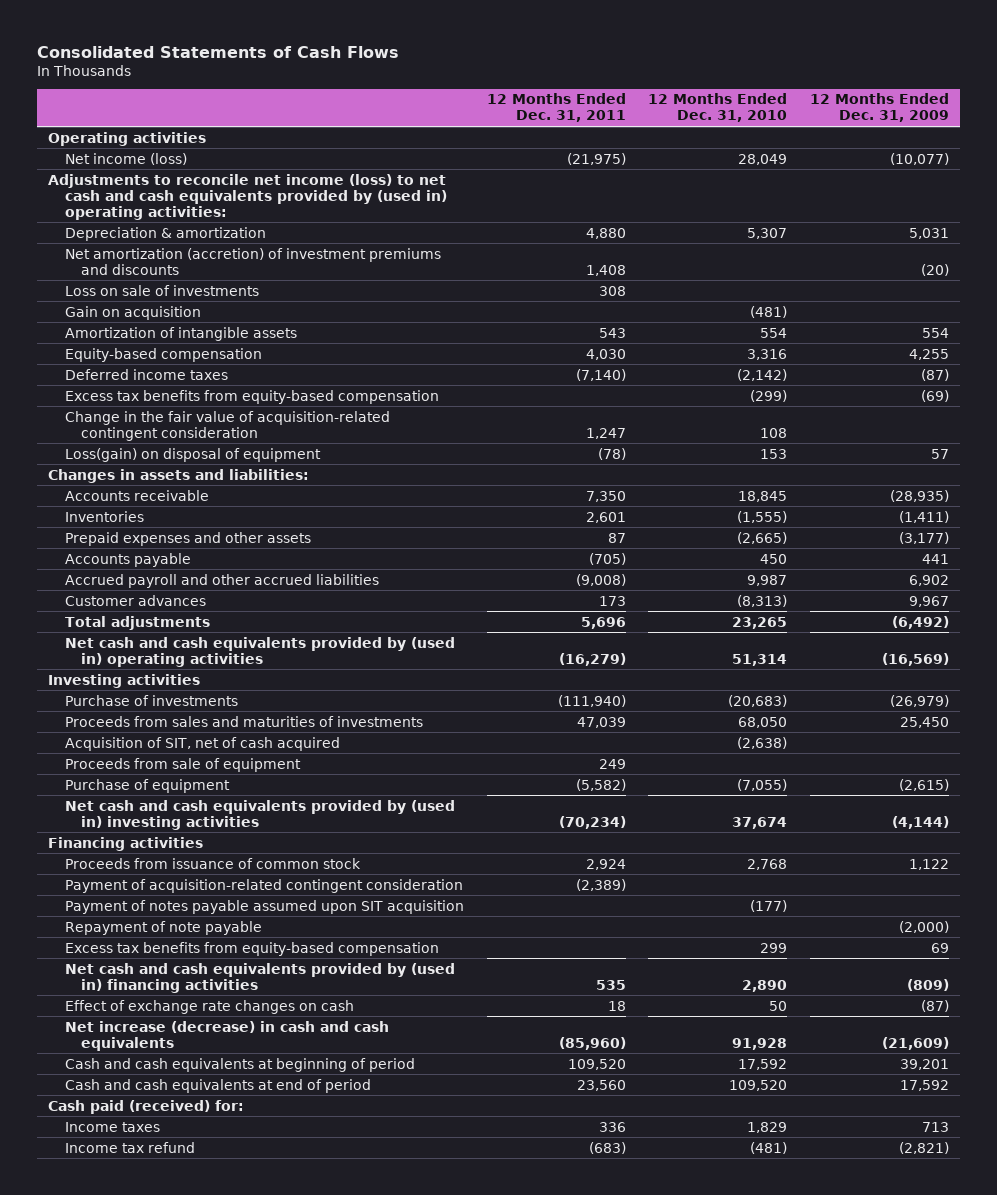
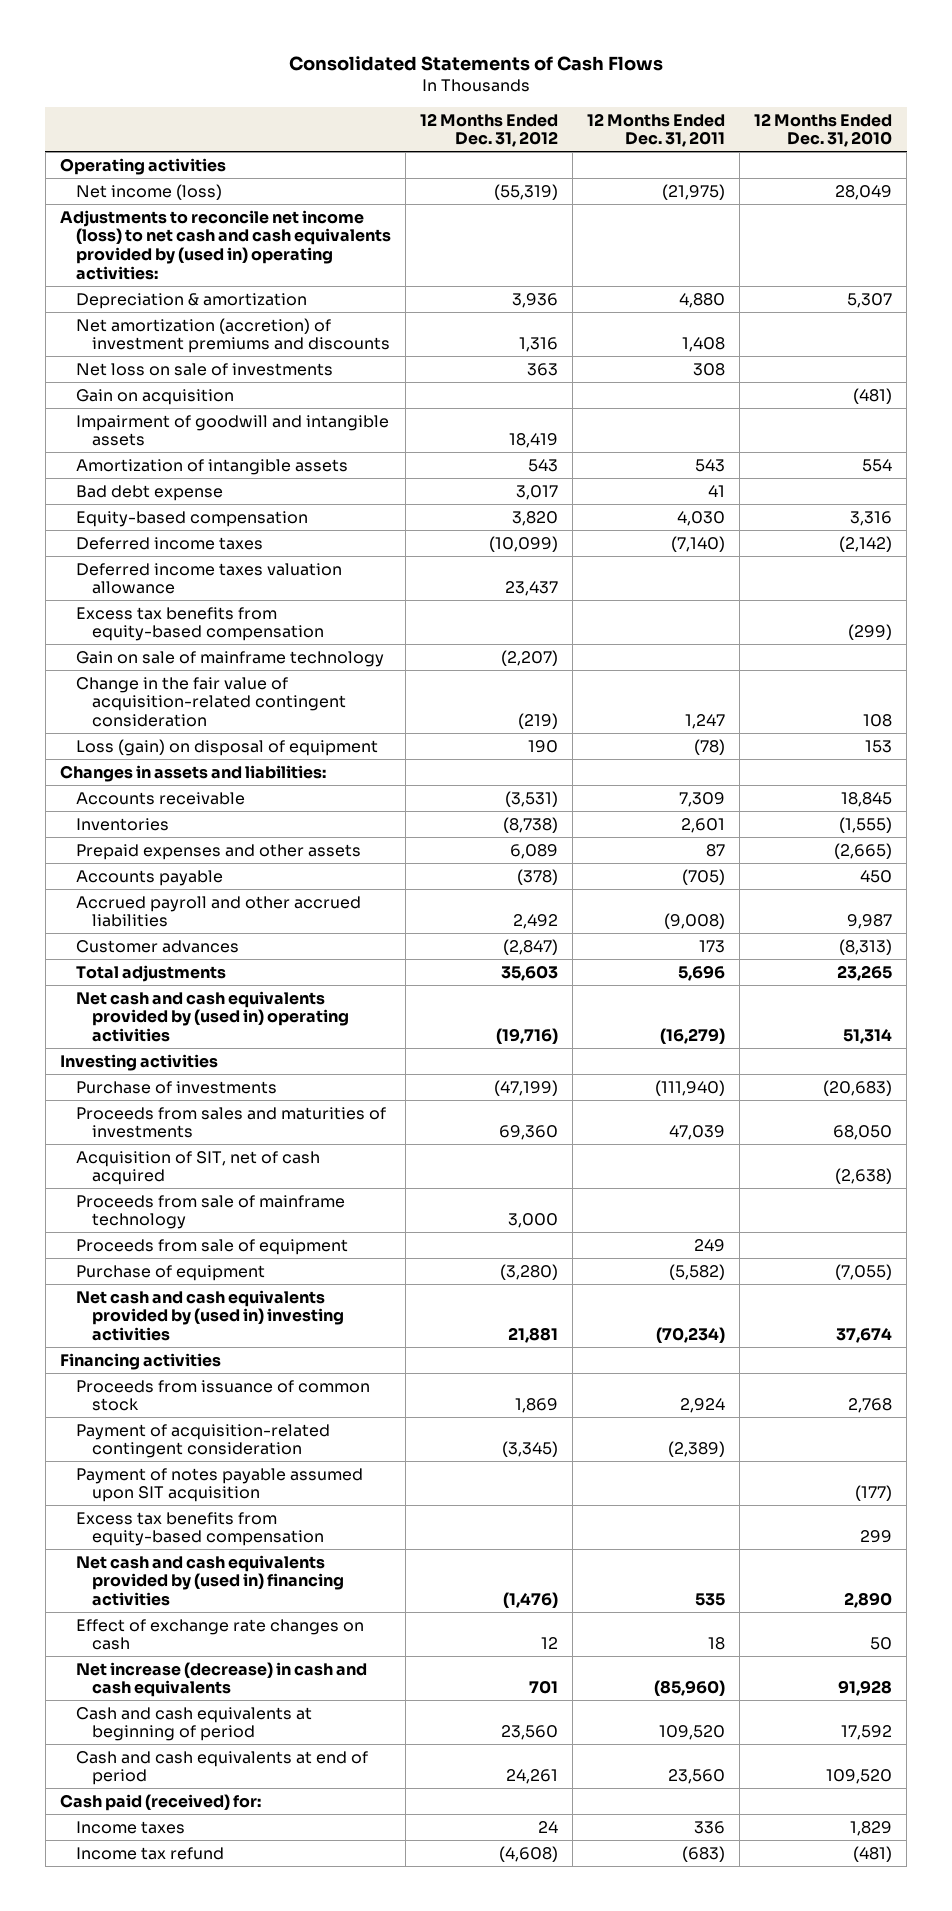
- | 12 Months Ended Dec. 31, 2011 | 12 Months Ended Dec. 31, 2010 | 12 Months Ended Dec. 31, 2009
+ | 12 Months Ended Dec. 31, 2012 | 12 Months Ended Dec. 31, 2011 | 12 Months Ended Dec. 31, 2010
- Loss on sale of investments | 308 | |
+ Net loss on sale of investments | 363 | 308 |
+ Impairment of goodwill and intangible assets | 18,419 | |
+ Bad debt expense | 3,017 | 41 |
+ Deferred income taxes valuation allowance | 23,437 | |
+ Gain on sale of mainframe technology | (2,207) | |
- Loss(gain) on disposal of equipment | (78) | 153 | 57
+ Loss (gain) on disposal of equipment | 190 | (78) | 153
- Accounts receivable | 7,350 | 18,845 | (28,935)
+ Accounts receivable | (3,531) | 7,309 | 18,845
+ Proceeds from sale of mainframe technology | 3,000 | |
- Repayment of note payable | | | (2,000)

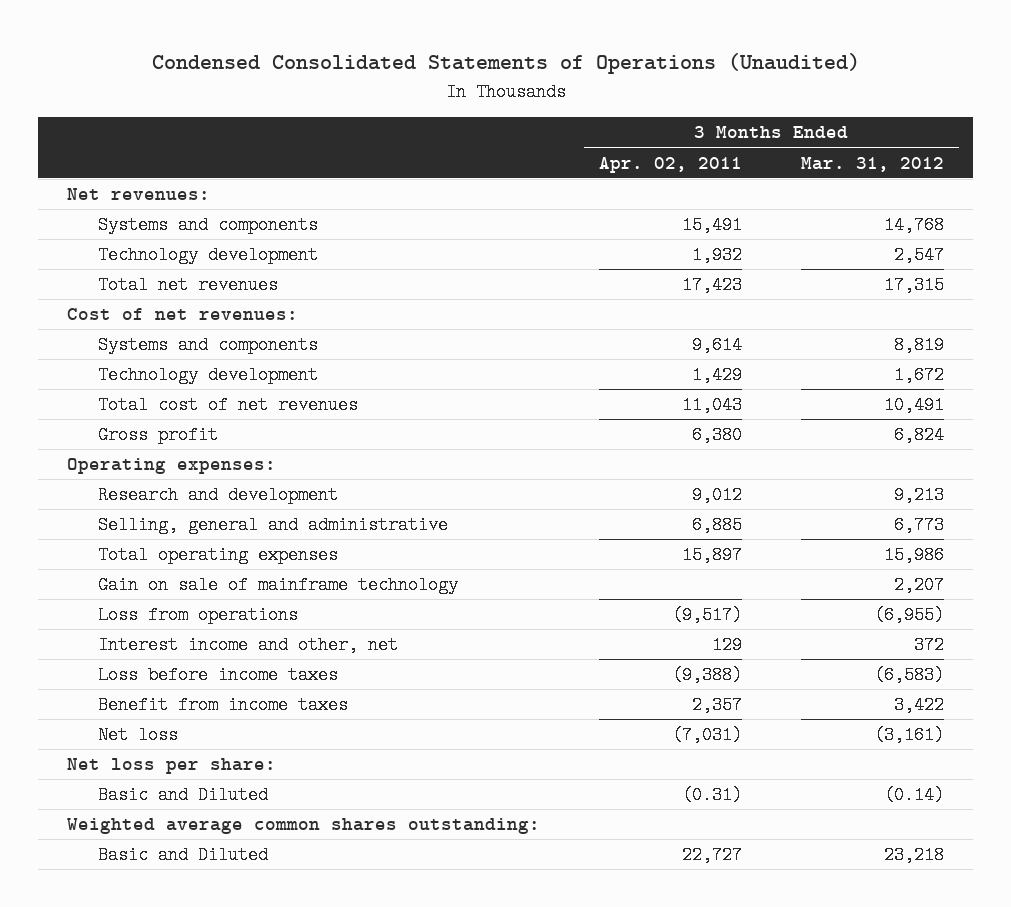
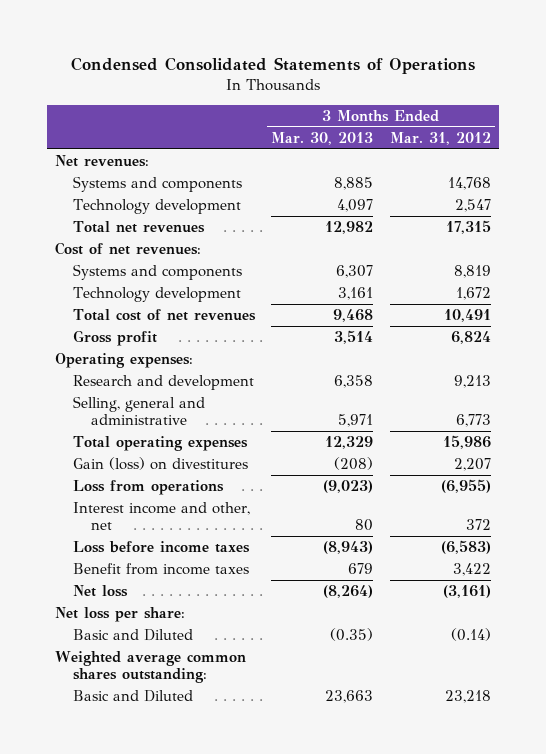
- Condensed Consolidated Statements of Operations (Unaudited)
+ Condensed Consolidated Statements of Operations
- | 3 Months Ended Apr. 02, 2011 | 3 Months Ended Mar. 31, 2012
+ | 3 Months Ended Mar. 30, 2013 | 3 Months Ended Mar. 31, 2012
- Gain on sale of mainframe technology | | 2,207
+ Gain (loss) on divestitures | (208) | 2,207

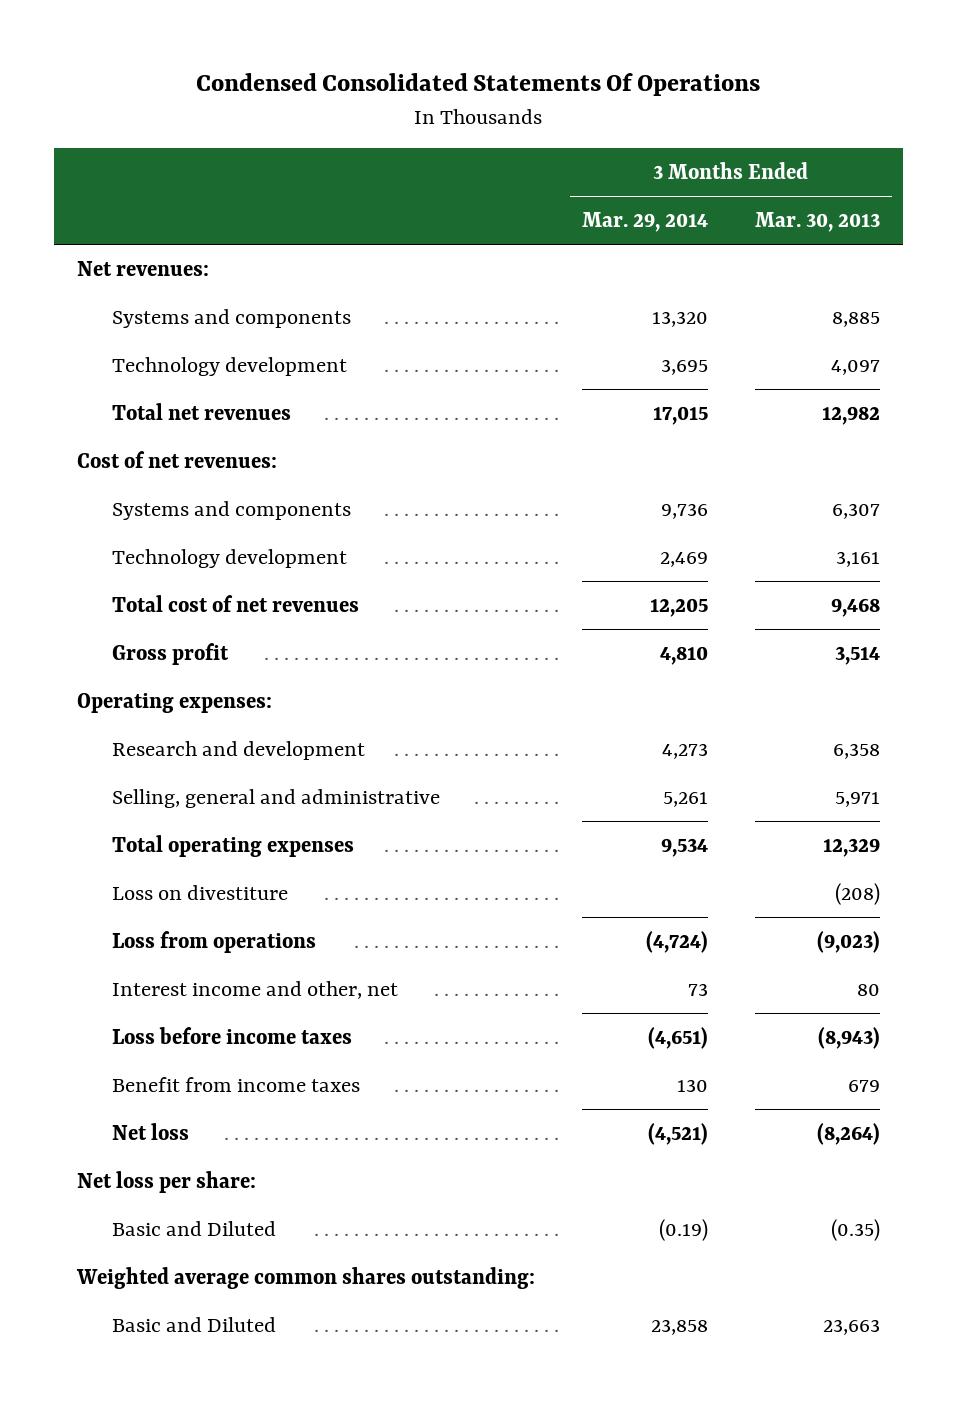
- Condensed Consolidated Statements of Operations
+ Condensed Consolidated Statements Of Operations
- | 3 Months Ended Mar. 30, 2013 | 3 Months Ended Mar. 31, 2012
+ | 3 Months Ended Mar. 29, 2014 | 3 Months Ended Mar. 30, 2013
- Gain (loss) on divestitures | (208) | 2,207
+ Loss on divestiture | | (208)

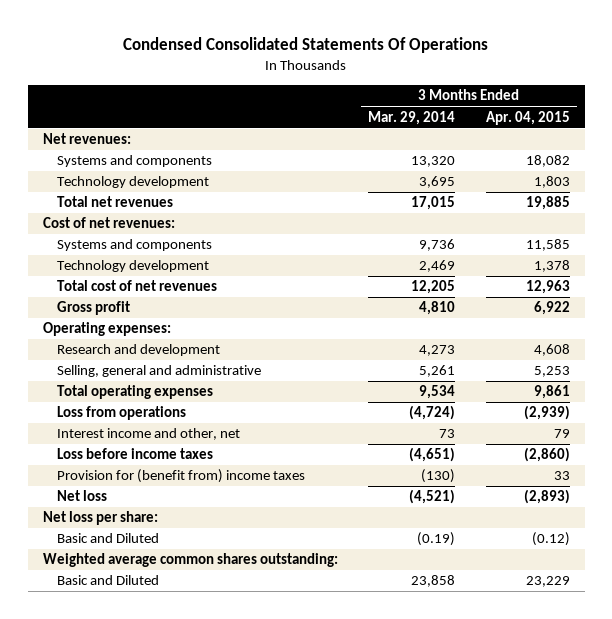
- | 3 Months Ended Mar. 29, 2014 | 3 Months Ended Mar. 30, 2013
+ | 3 Months Ended Mar. 29, 2014 | 3 Months Ended Apr. 04, 2015
- Loss on divestiture | | (208)
- Benefit from income taxes | 130 | 679
+ Provision for (benefit from) income taxes | (130) | 33

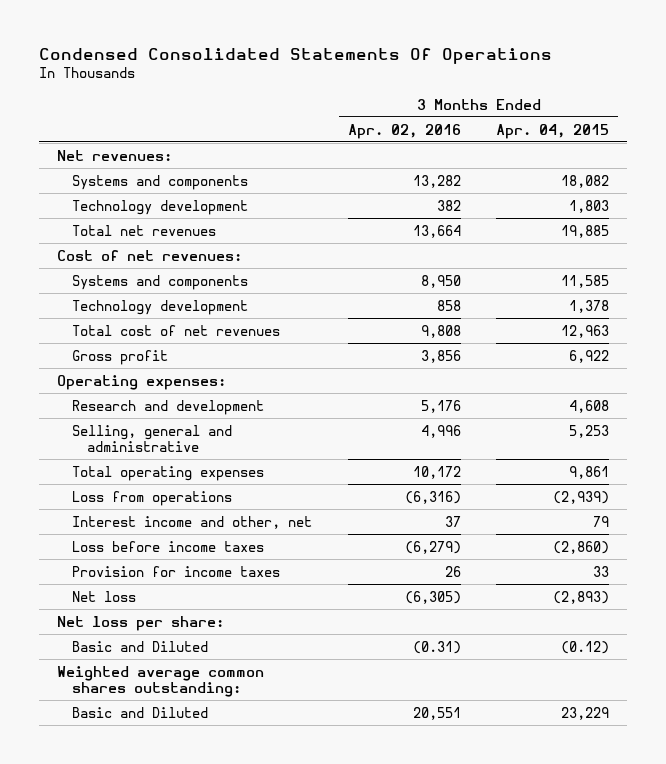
- | 3 Months Ended Mar. 29, 2014 | 3 Months Ended Apr. 04, 2015
+ | 3 Months Ended Apr. 02, 2016 | 3 Months Ended Apr. 04, 2015
- Provision for (benefit from) income taxes | (130) | 33
+ Provision for income taxes | 26 | 33

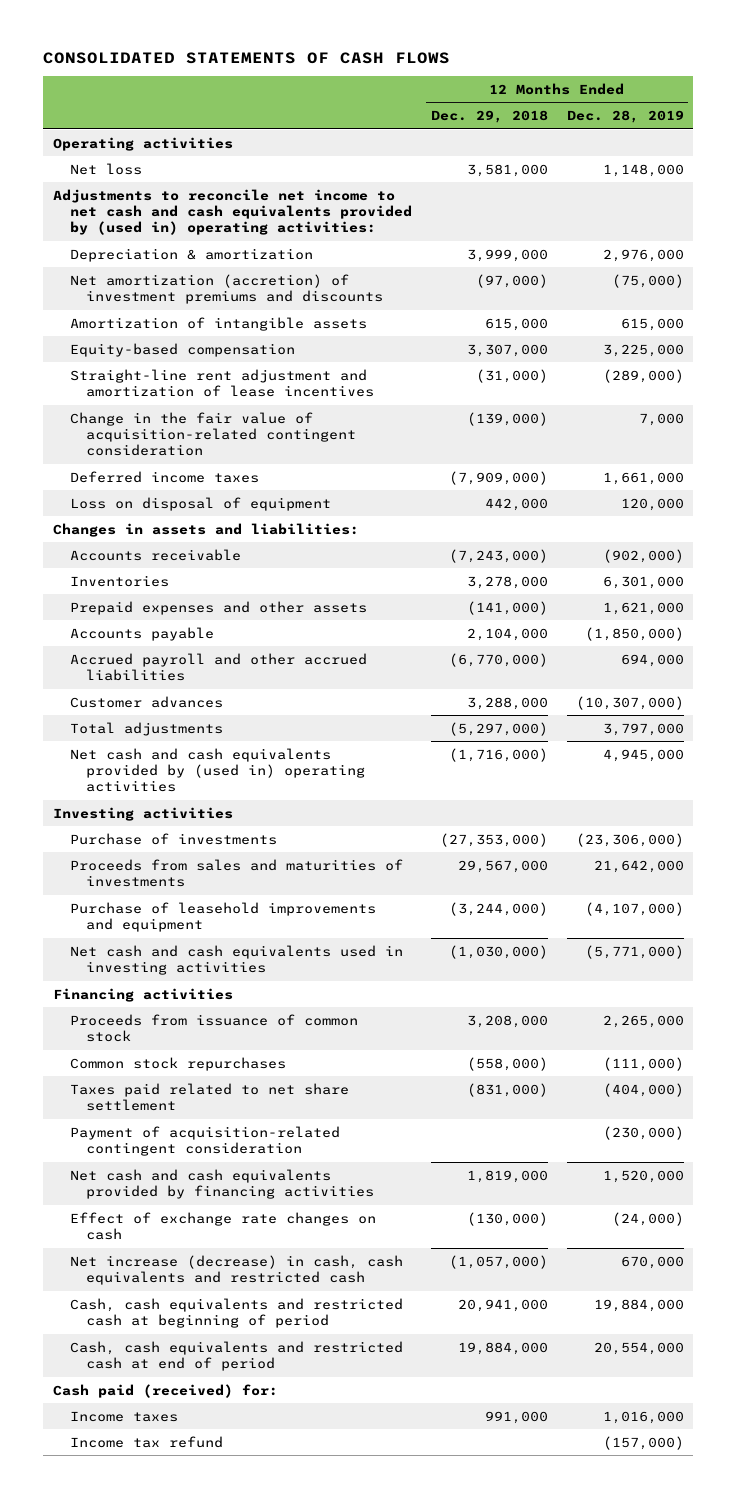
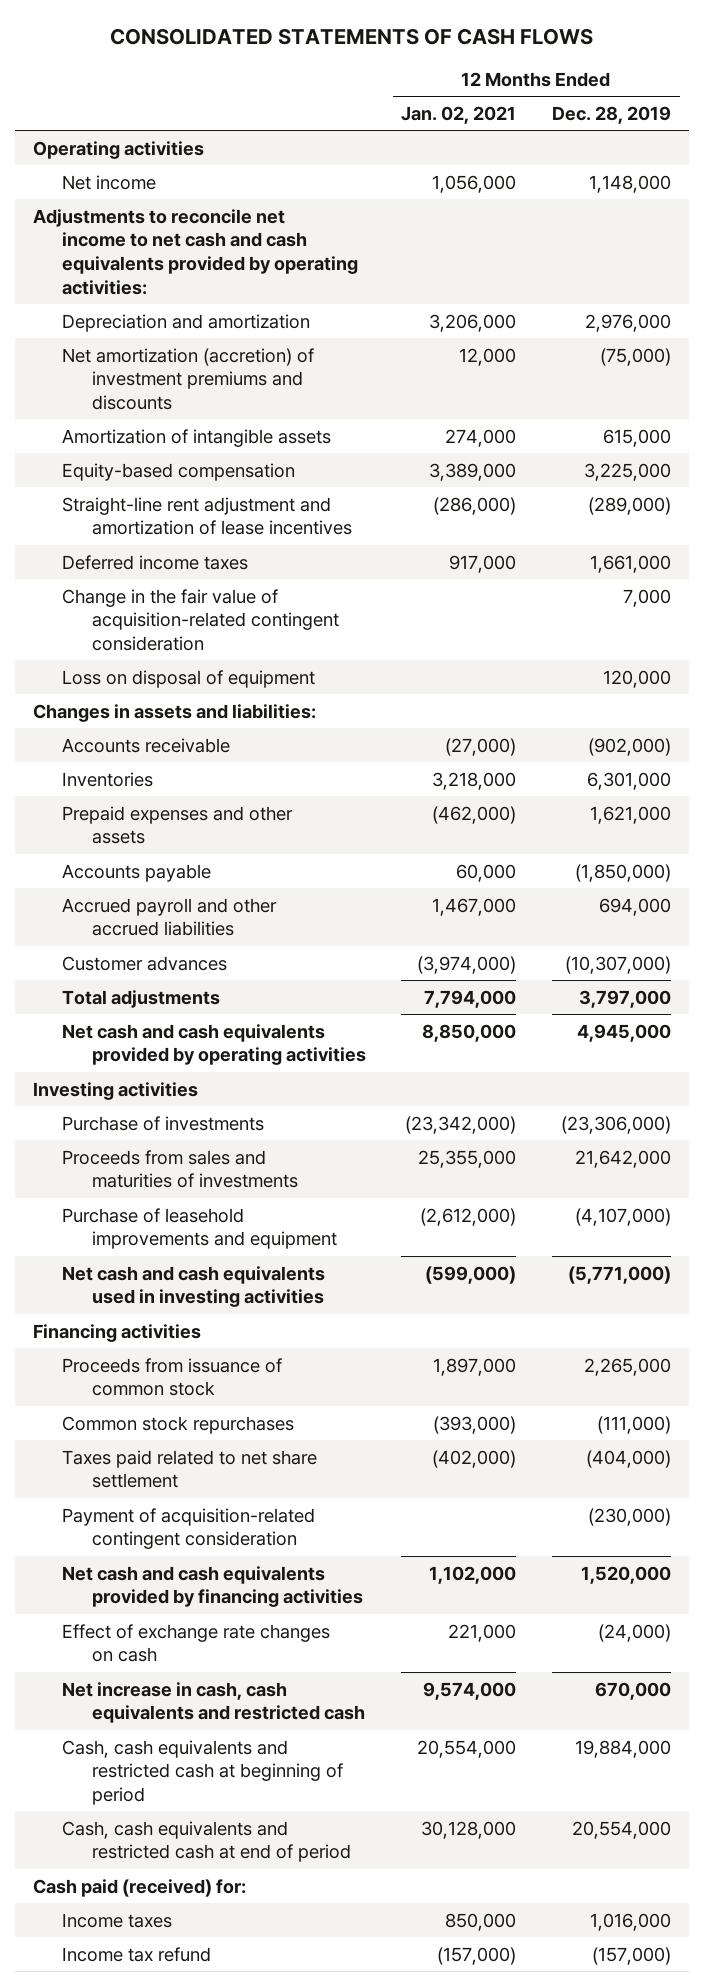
- | 12 Months Ended Dec. 29, 2018 | 12 Months Ended Dec. 28, 2019
+ | 12 Months Ended Jan. 02, 2021 | 12 Months Ended Dec. 28, 2019
- Net loss | 3,581,000 | 1,148,000
- Adjustments to reconcile net income to net cash and cash equivalents provided by (used in) operating activities:
- Depreciation & amortization | 3,999,000 | 2,976,000
+ Net income | 1,056,000 | 1,148,000
+ Adjustments to reconcile net income to net cash and cash equivalents provided by operating activities:
+ Depreciation and amortization | 3,206,000 | 2,976,000
moved down: Change in the fair value of acquisition-related contingent consideration | | 7,000
- Net cash and cash equivalents provided by (used in) operating activities | (1,716,000) | 4,945,000
+ Net cash and cash equivalents provided by operating activities | 8,850,000 | 4,945,000
- Net increase (decrease) in cash, cash equivalents and restricted cash | (1,057,000) | 670,000
+ Net increase in cash, cash equivalents and restricted cash | 9,574,000 | 670,000

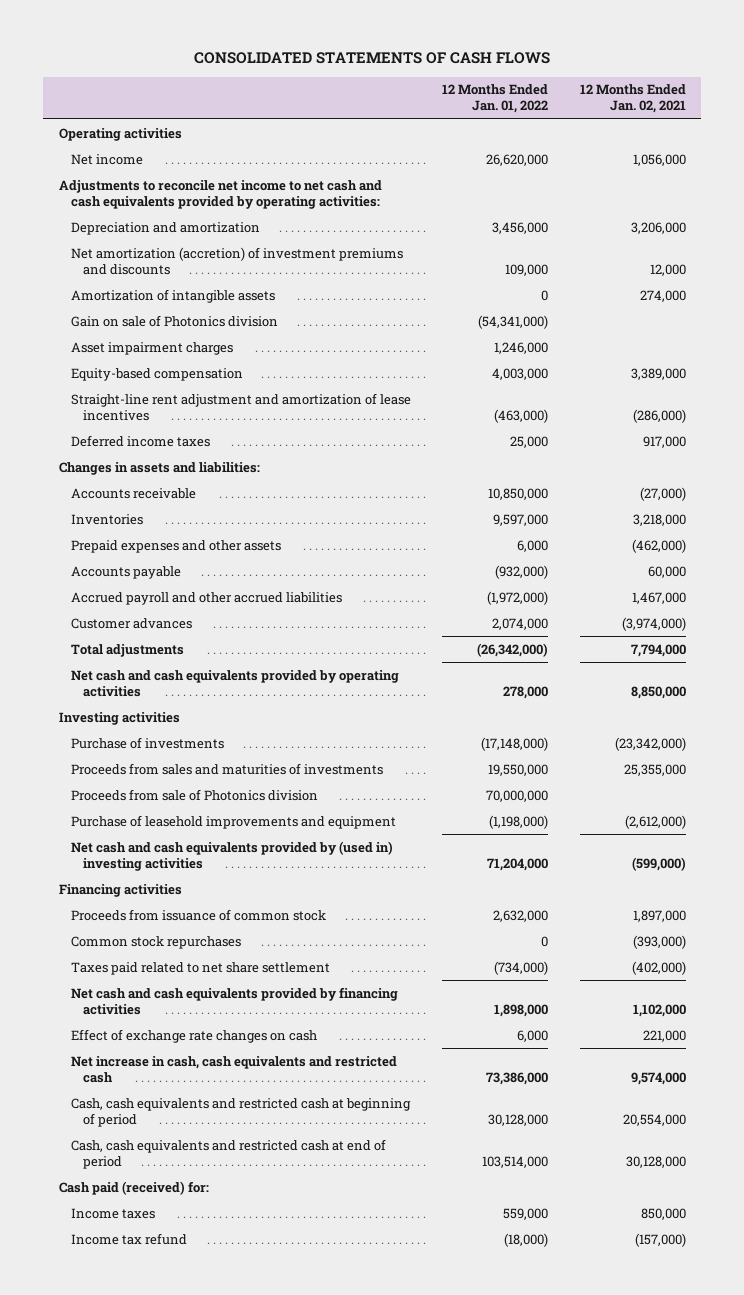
- | 12 Months Ended Jan. 02, 2021 | 12 Months Ended Dec. 28, 2019
+ | 12 Months Ended Jan. 01, 2022 | 12 Months Ended Jan. 02, 2021
+ Gain on sale of Photonics division | (54,341,000) |
+ Asset impairment charges | 1,246,000 |
- Change in the fair value of acquisition-related contingent consideration | | 7,000
- Loss on disposal of equipment | | 120,000
+ Proceeds from sale of Photonics division | 70,000,000 |
- Net cash and cash equivalents used in investing activities | (599,000) | (5,771,000)
+ Net cash and cash equivalents provided by (used in) investing activities | 71,204,000 | (599,000)
- Payment of acquisition-related contingent consideration | | (230,000)

